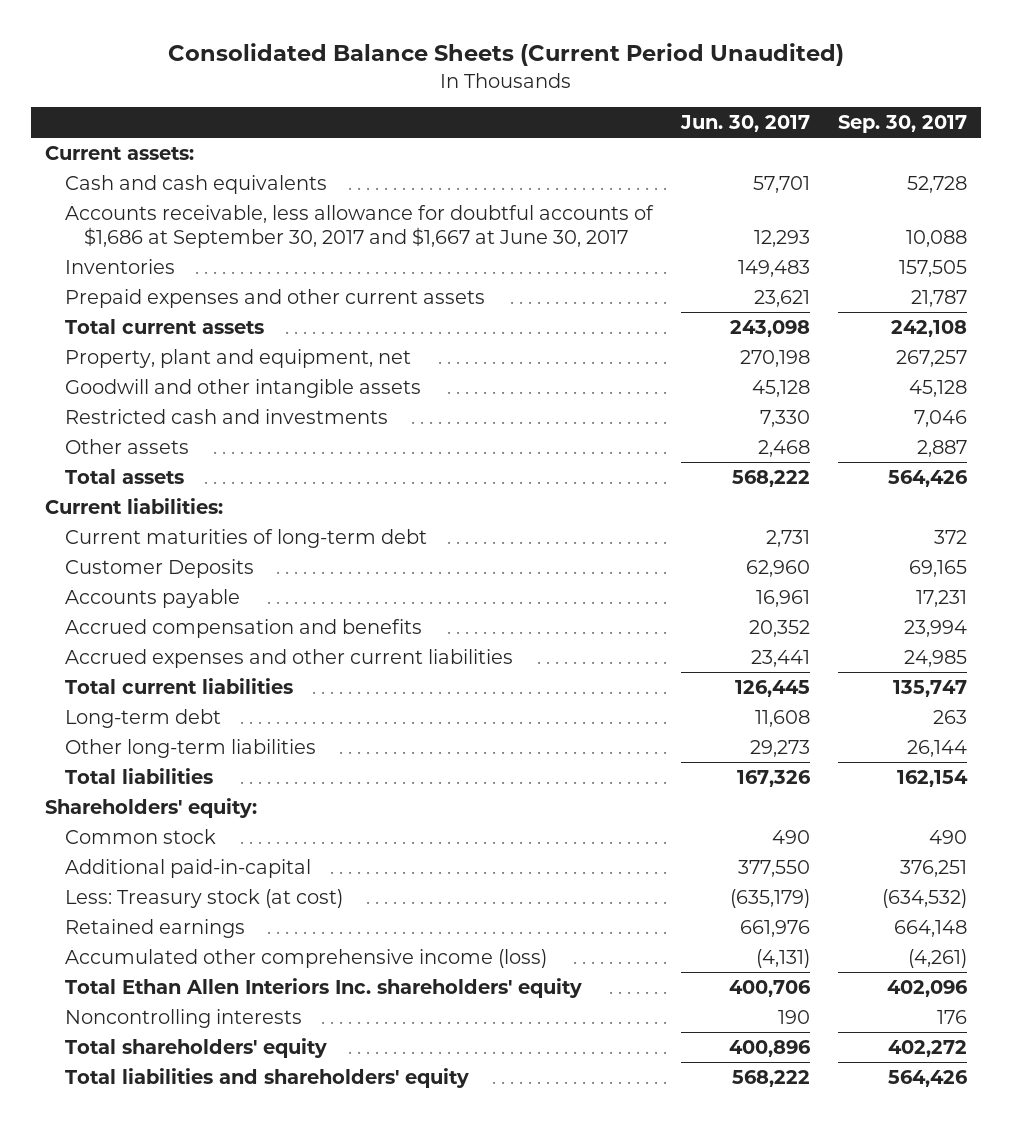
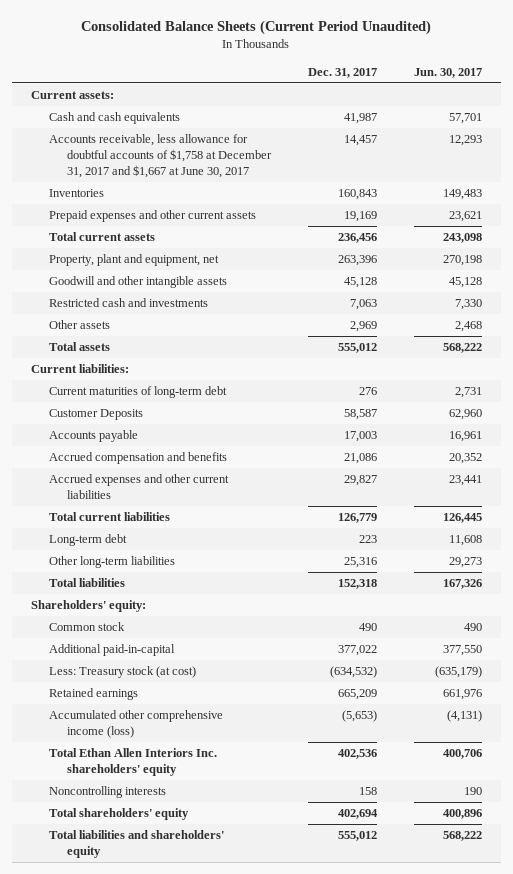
- | Jun. 30, 2017 | Sep. 30, 2017
+ | Dec. 31, 2017 | Jun. 30, 2017
- Accounts receivable, less allowance for doubtful accounts of $1,686 at September 30, 2017 and $1,667 at June 30, 2017 | 12,293 | 10,088
+ Accounts receivable, less allowance for doubtful accounts of $1,758 at December 31, 2017 and $1,667 at June 30, 2017 | 14,457 | 12,293

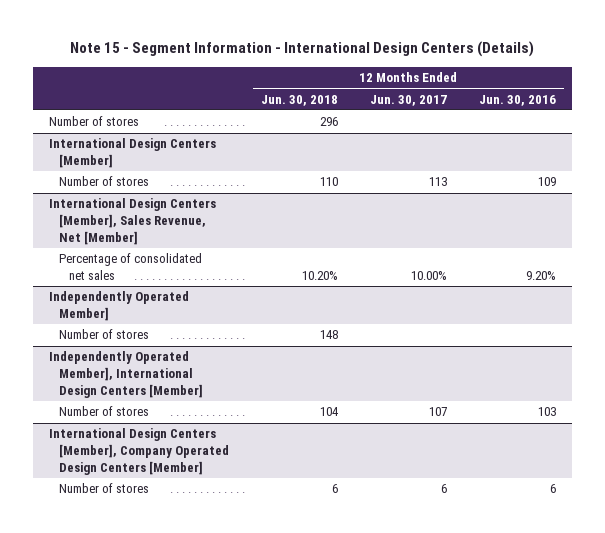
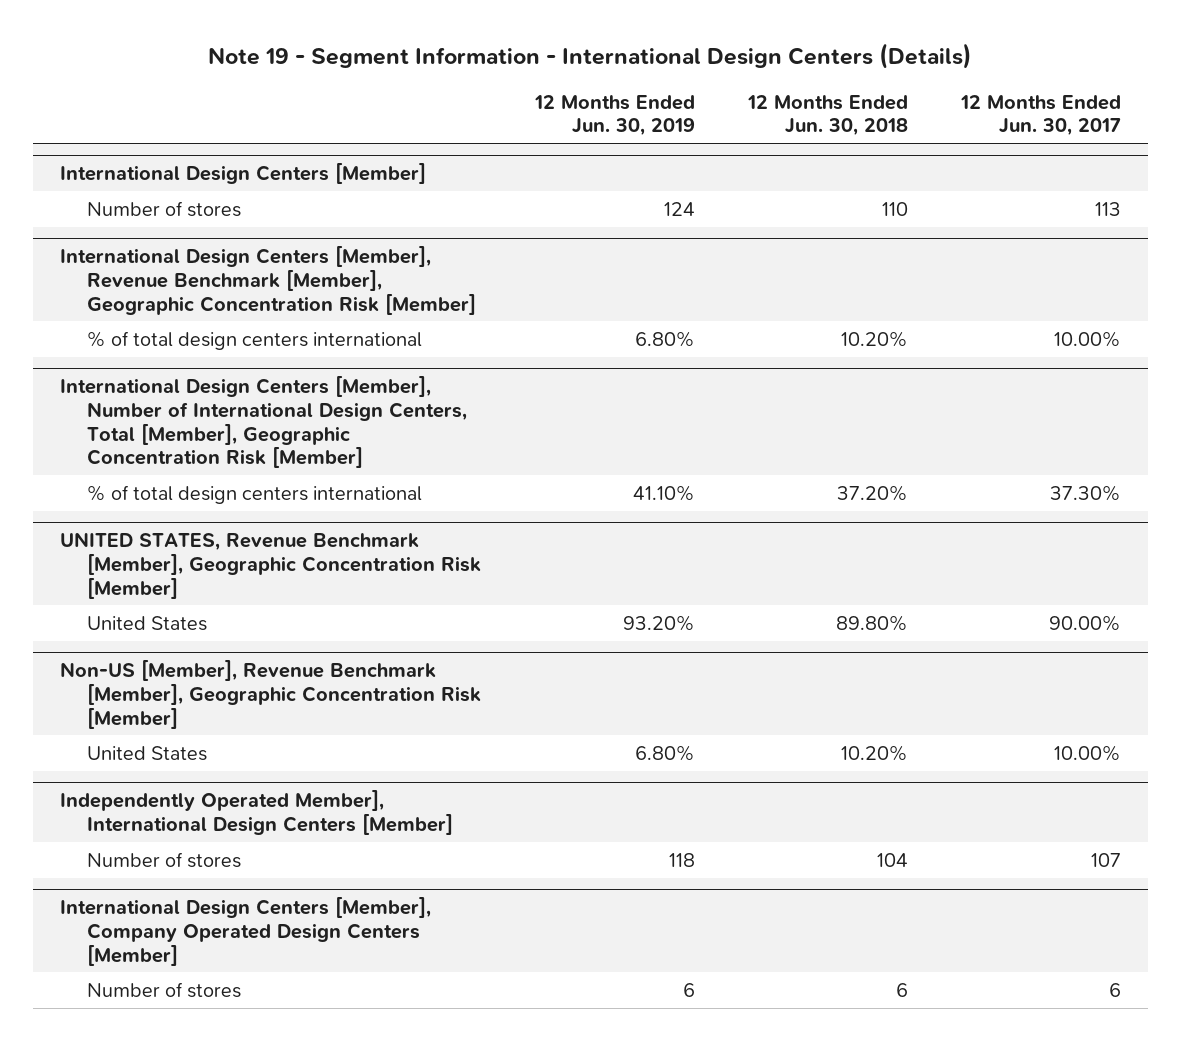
- Note 15 - Segment Information - International Design Centers (Details)
+ Note 19 - Segment Information - International Design Centers (Details)
- | 12 Months Ended Jun. 30, 2018 | 12 Months Ended Jun. 30, 2017 | 12 Months Ended Jun. 30, 2016
+ | 12 Months Ended Jun. 30, 2019 | 12 Months Ended Jun. 30, 2018 | 12 Months Ended Jun. 30, 2017
- Number of stores | 296 | |
- International Design Centers [Member], Sales Revenue, Net [Member]
- Percentage of consolidated net sales | 10.20% | 10.00% | 9.20%
- Independently Operated Member]
- Number of stores | 148 | |
+ International Design Centers [Member], Revenue Benchmark [Member], Geographic Concentration Risk [Member]
+ % of total design centers international | 6.80% | 10.20% | 10.00%
+ International Design Centers [Member], Number of International Design Centers, Total [Member], Geographic Concentration Risk [Member]
+ % of total design centers international | 41.10% | 37.20% | 37.30%
+ UNITED STATES, Revenue Benchmark [Member], Geographic Concentration Risk [Member]
+ United States | 93.20% | 89.80% | 90.00%
+ Non-US [Member], Revenue Benchmark [Member], Geographic Concentration Risk [Member]
+ United States | 6.80% | 10.20% | 10.00%

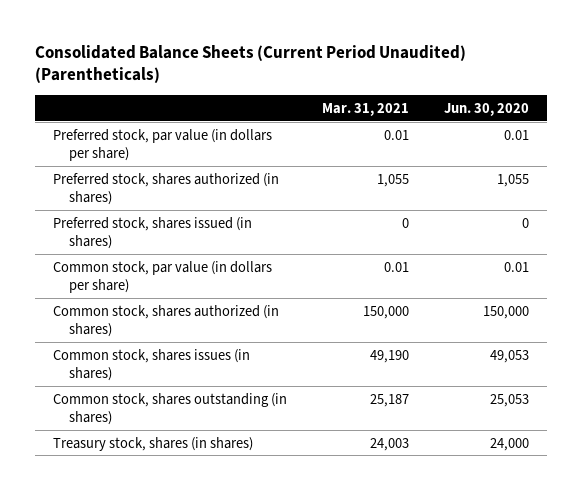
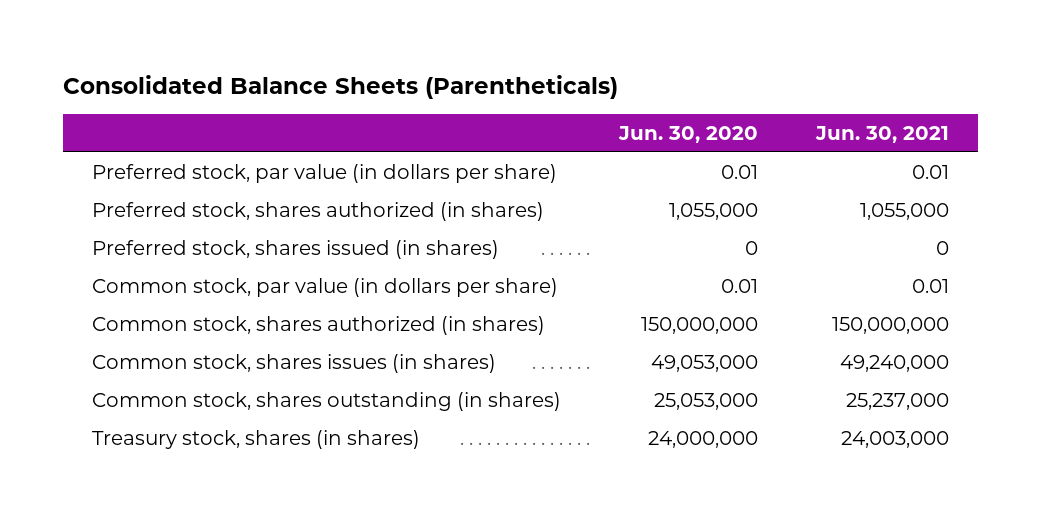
- Consolidated Balance Sheets (Current Period Unaudited) (Parentheticals)
+ Consolidated Balance Sheets (Parentheticals)
- | Mar. 31, 2021 | Jun. 30, 2020
+ | Jun. 30, 2020 | Jun. 30, 2021
- Preferred stock, shares authorized (in shares) | 1,055 | 1,055
+ Preferred stock, shares authorized (in shares) | 1,055,000 | 1,055,000
- Common stock, shares authorized (in shares) | 150,000 | 150,000
- Common stock, shares issues (in shares) | 49,190 | 49,053
- Common stock, shares outstanding (in shares) | 25,187 | 25,053
- Treasury stock, shares (in shares) | 24,003 | 24,000
+ Common stock, shares authorized (in shares) | 150,000,000 | 150,000,000
+ Common stock, shares issues (in shares) | 49,053,000 | 49,240,000
+ Common stock, shares outstanding (in shares) | 25,053,000 | 25,237,000
+ Treasury stock, shares (in shares) | 24,000,000 | 24,003,000

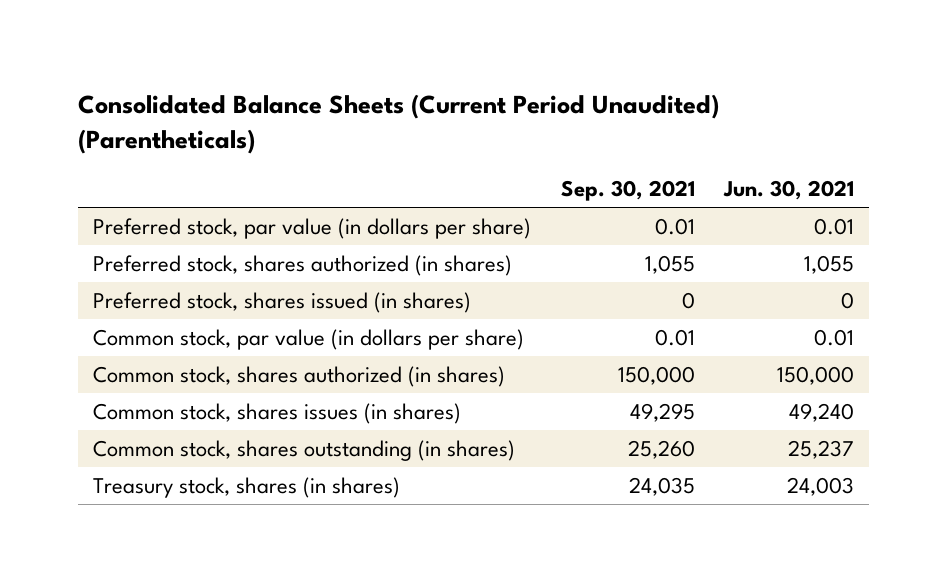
- Consolidated Balance Sheets (Parentheticals)
+ Consolidated Balance Sheets (Current Period Unaudited) (Parentheticals)
- | Jun. 30, 2020 | Jun. 30, 2021
+ | Sep. 30, 2021 | Jun. 30, 2021
- Preferred stock, shares authorized (in shares) | 1,055,000 | 1,055,000
+ Preferred stock, shares authorized (in shares) | 1,055 | 1,055
- Common stock, shares authorized (in shares) | 150,000,000 | 150,000,000
- Common stock, shares issues (in shares) | 49,053,000 | 49,240,000
- Common stock, shares outstanding (in shares) | 25,053,000 | 25,237,000
- Treasury stock, shares (in shares) | 24,000,000 | 24,003,000
+ Common stock, shares authorized (in shares) | 150,000 | 150,000
+ Common stock, shares issues (in shares) | 49,295 | 49,240
+ Common stock, shares outstanding (in shares) | 25,260 | 25,237
+ Treasury stock, shares (in shares) | 24,035 | 24,003

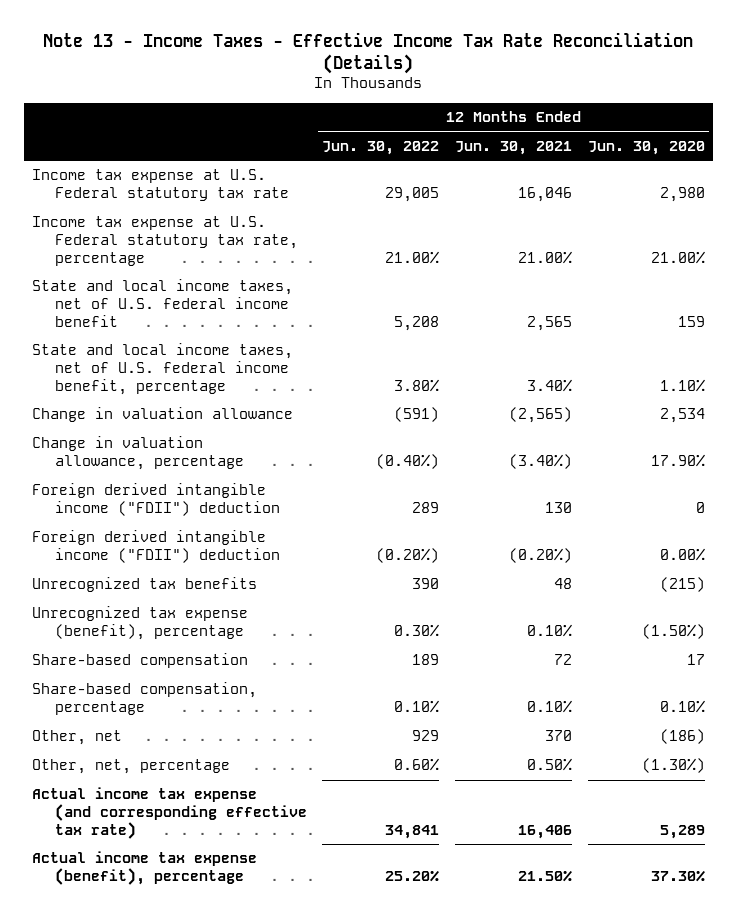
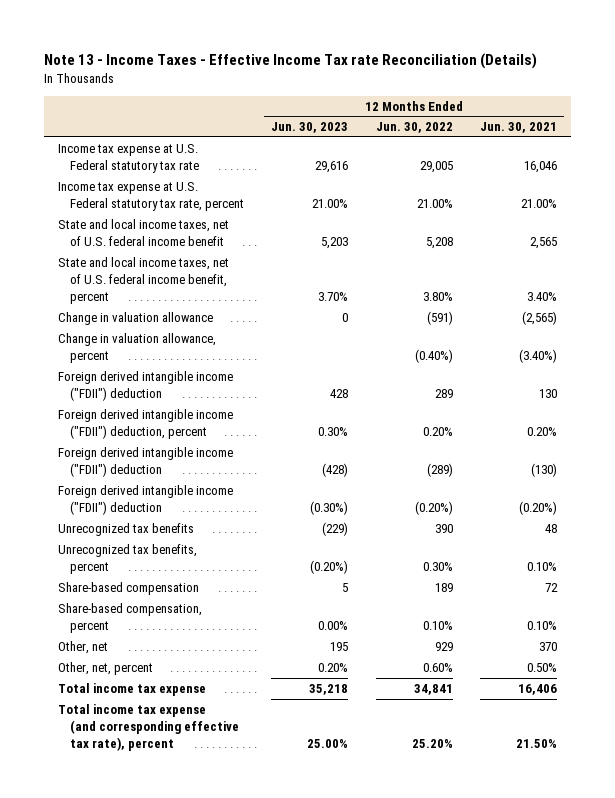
- Note 13 - Income Taxes - Effective Income Tax Rate Reconciliation (Details)
+ Note 13 - Income Taxes - Effective Income Tax rate Reconciliation (Details)
- | 12 Months Ended Jun. 30, 2022 | 12 Months Ended Jun. 30, 2021 | 12 Months Ended Jun. 30, 2020
+ | 12 Months Ended Jun. 30, 2023 | 12 Months Ended Jun. 30, 2022 | 12 Months Ended Jun. 30, 2021
- Income tax expense at U.S. Federal statutory tax rate, percentage | 21.00% | 21.00% | 21.00%
+ Income tax expense at U.S. Federal statutory tax rate, percent | 21.00% | 21.00% | 21.00%
- State and local income taxes, net of U.S. federal income benefit, percentage | 3.80% | 3.40% | 1.10%
+ State and local income taxes, net of U.S. federal income benefit, percent | 3.70% | 3.80% | 3.40%
- Change in valuation allowance, percentage | (0.40%) | (3.40%) | 17.90%
+ Change in valuation allowance, percent | | (0.40%) | (3.40%)
+ Foreign derived intangible income ("FDII") deduction, percent | 0.30% | 0.20% | 0.20%
+ Foreign derived intangible income ("FDII") deduction | (428) | (289) | (130)
- Unrecognized tax expense (benefit), percentage | 0.30% | 0.10% | (1.50%)
+ Unrecognized tax benefits, percent | (0.20%) | 0.30% | 0.10%
- Share-based compensation, percentage | 0.10% | 0.10% | 0.10%
+ Share-based compensation, percent | 0.00% | 0.10% | 0.10%
- Other, net, percentage | 0.60% | 0.50% | (1.30%)
- Actual income tax expense (and corresponding effective tax rate) | 34,841 | 16,406 | 5,289
- Actual income tax expense (benefit), percentage | 25.20% | 21.50% | 37.30%
+ Other, net, percent | 0.20% | 0.60% | 0.50%
+ Total income tax expense | 35,218 | 34,841 | 16,406
+ Total income tax expense (and corresponding effective tax rate), percent | 25.00% | 25.20% | 21.50%

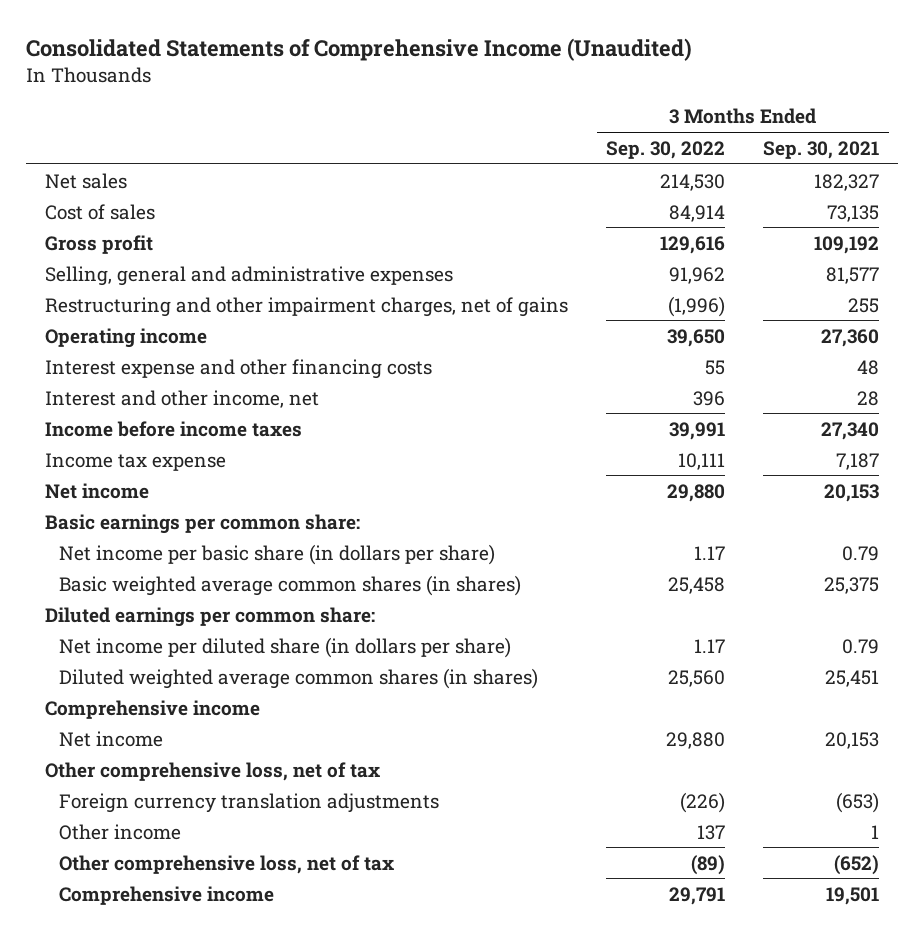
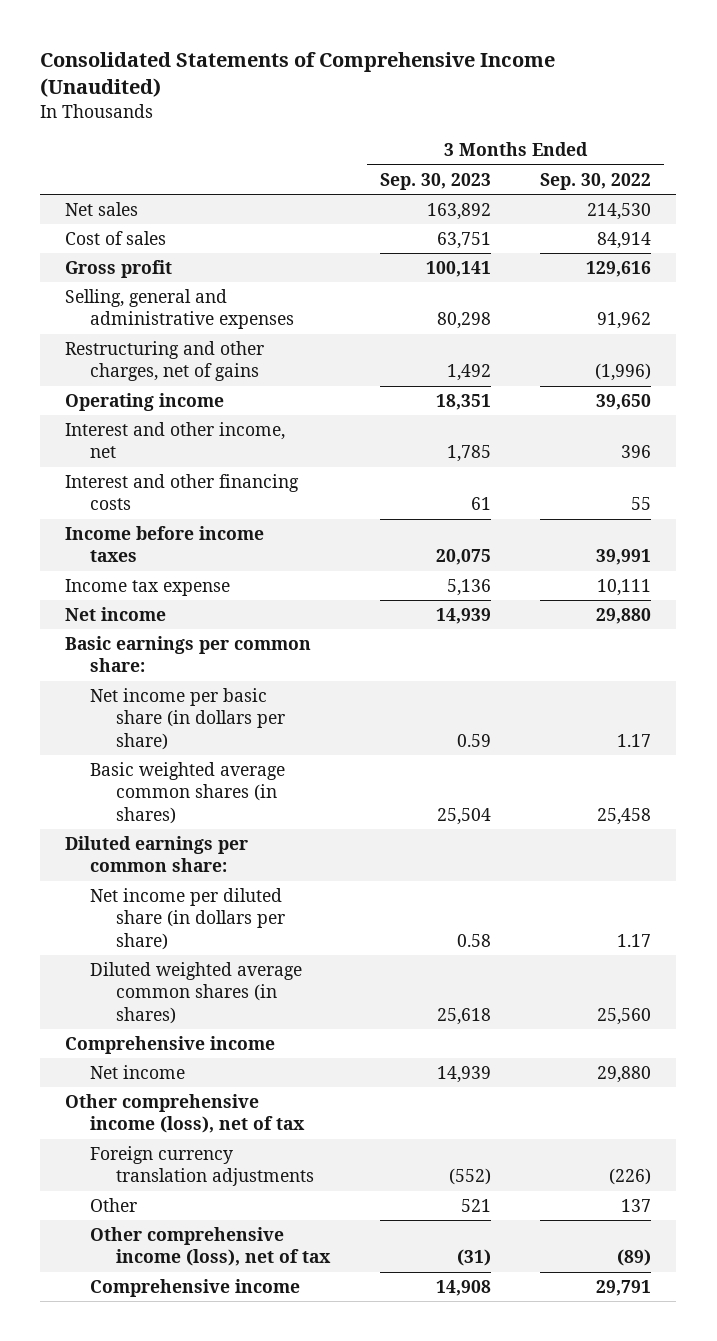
- | 3 Months Ended Sep. 30, 2022 | 3 Months Ended Sep. 30, 2021
+ | 3 Months Ended Sep. 30, 2023 | 3 Months Ended Sep. 30, 2022
- Restructuring and other impairment charges, net of gains | (1,996) | 255
+ Restructuring and other charges, net of gains | 1,492 | (1,996)
- Interest expense and other financing costs | 55 | 48
+ Interest and other financing costs | 61 | 55
- Other comprehensive loss, net of tax
+ Other comprehensive income (loss), net of tax
- Other income | 137 | 1
- Other comprehensive loss, net of tax | (89) | (652)
+ Other | 521 | 137
+ Other comprehensive income (loss), net of tax | (31) | (89)

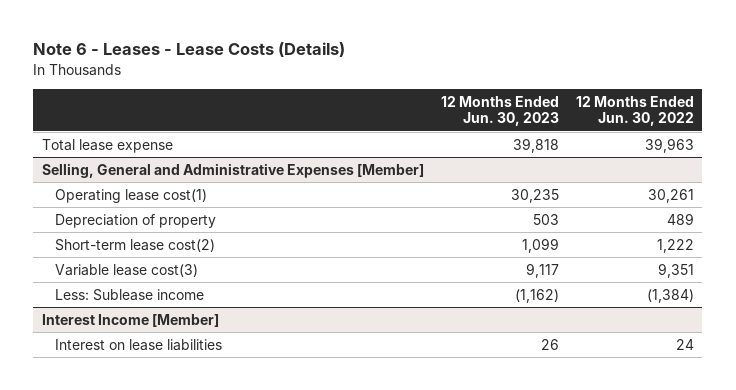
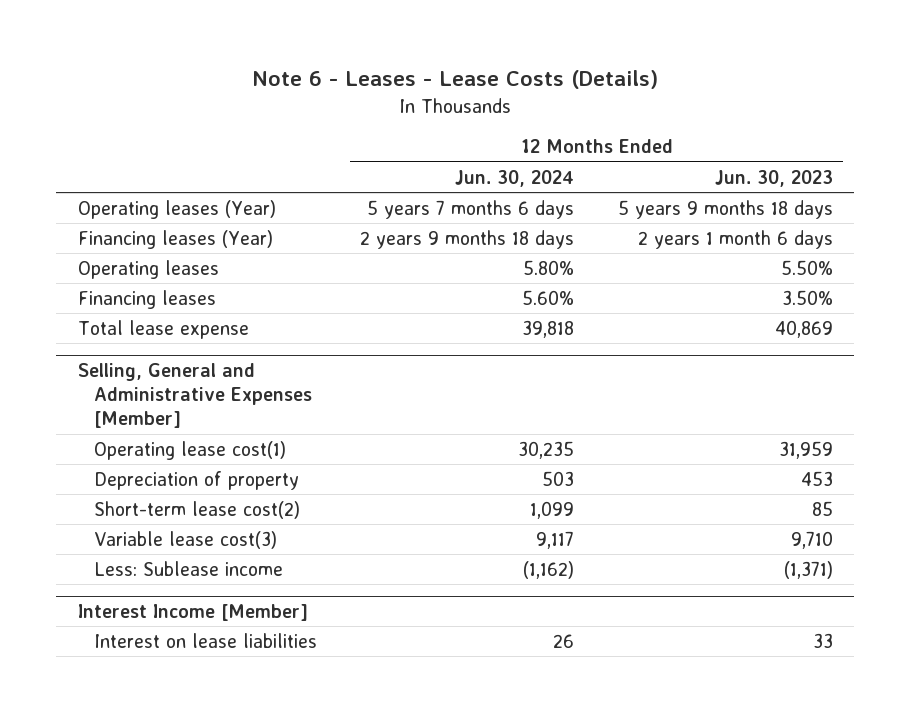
- | 12 Months Ended Jun. 30, 2023 | 12 Months Ended Jun. 30, 2022
+ | 12 Months Ended Jun. 30, 2024 | 12 Months Ended Jun. 30, 2023
- Total lease expense | 39,818 | 39,963
+ Operating leases (Year) | 5 years 7 months 6 days | 5 years 9 months 18 days
+ Financing leases (Year) | 2 years 9 months 18 days | 2 years 1 month 6 days
+ Operating leases | 5.80% | 5.50%
+ Financing leases | 5.60% | 3.50%
+ Total lease expense | 39,818 | 40,869
@ Selling, General and Administrative Expenses [Member]
- Operating lease cost(1) | 30,235 | 30,261
- Depreciation of property | 503 | 489
- Short-term lease cost(2) | 1,099 | 1,222
- Variable lease cost(3) | 9,117 | 9,351
- Less: Sublease income | (1,162) | (1,384)
+ Operating lease cost(1) | 30,235 | 31,959
+ Depreciation of property | 503 | 453
+ Short-term lease cost(2) | 1,099 | 85
+ Variable lease cost(3) | 9,117 | 9,710
+ Less: Sublease income | (1,162) | (1,371)
@ Interest Income [Member]
- Interest on lease liabilities | 26 | 24
+ Interest on lease liabilities | 26 | 33

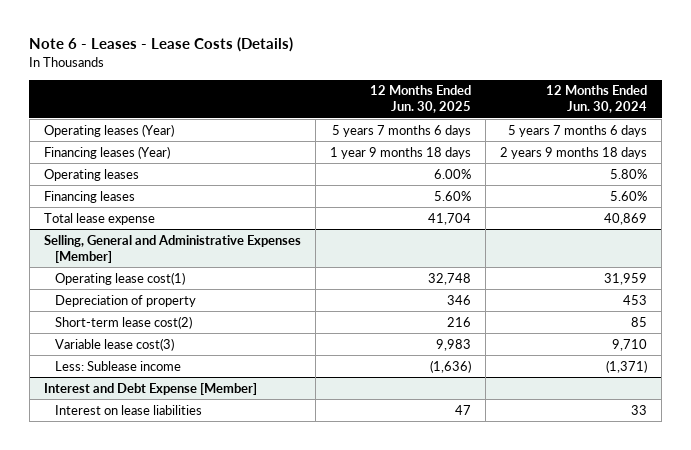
- | 12 Months Ended Jun. 30, 2024 | 12 Months Ended Jun. 30, 2023
+ | 12 Months Ended Jun. 30, 2025 | 12 Months Ended Jun. 30, 2024
- Total lease expense | 39,818 | 40,869
+ Total lease expense | 41,704 | 40,869
@ Selling, General and Administrative Expenses [Member]
- Operating lease cost(1) | 30,235 | 31,959
- Depreciation of property | 503 | 453
- Short-term lease cost(2) | 1,099 | 85
- Variable lease cost(3) | 9,117 | 9,710
- Less: Sublease income | (1,162) | (1,371)
- Interest Income [Member]
- Interest on lease liabilities | 26 | 33
@ Selling, General and Administrative Expenses [Member]
+ Operating lease cost(1) | 32,748 | 31,959
+ Depreciation of property | 346 | 453
+ Short-term lease cost(2) | 216 | 85
+ Variable lease cost(3) | 9,983 | 9,710
+ Less: Sublease income | (1,636) | (1,371)
+ Interest and Debt Expense [Member]
+ Interest on lease liabilities | 47 | 33

